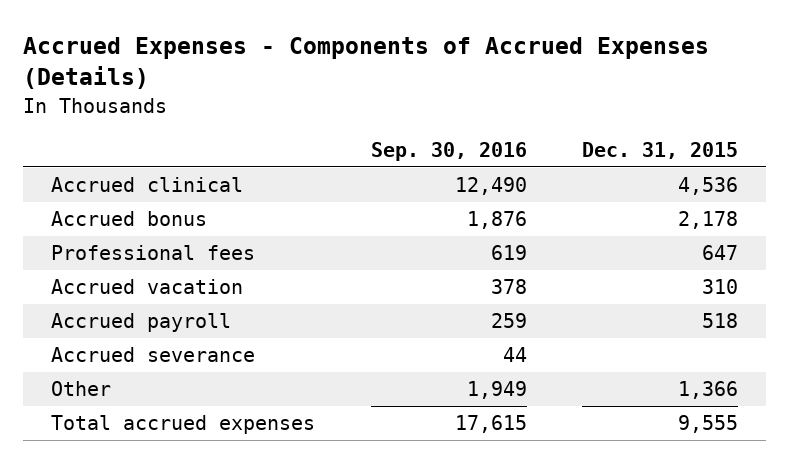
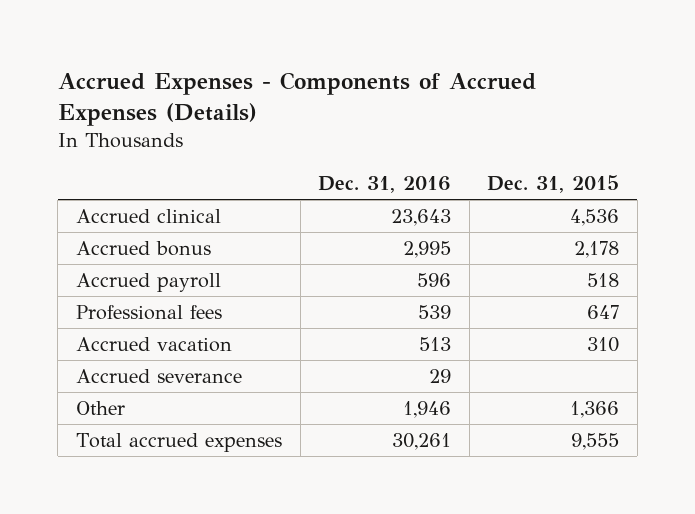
- | Sep. 30, 2016 | Dec. 31, 2015
+ | Dec. 31, 2016 | Dec. 31, 2015
moved up: Accrued payroll | 596 | 518

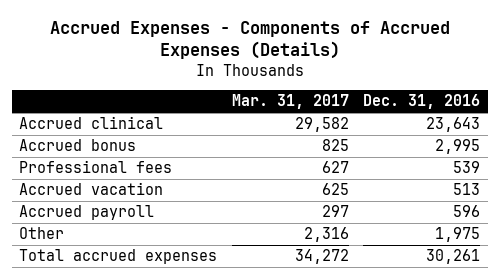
- | Dec. 31, 2016 | Dec. 31, 2015
+ | Mar. 31, 2017 | Dec. 31, 2016
- Accrued severance | 29 |
- Other | 1,946 | 1,366
moved down: Accrued payroll | 297 | 596
+ Other | 2,316 | 1,975

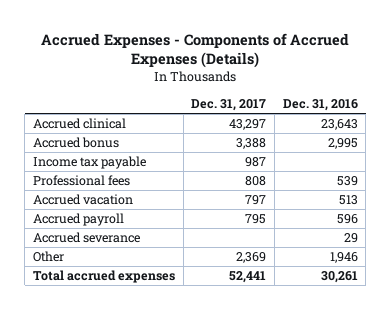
- | Mar. 31, 2017 | Dec. 31, 2016
+ | Dec. 31, 2017 | Dec. 31, 2016
+ Income tax payable | 987 |
- Other | 2,316 | 1,975
+ Accrued severance | | 29
+ Other | 2,369 | 1,946

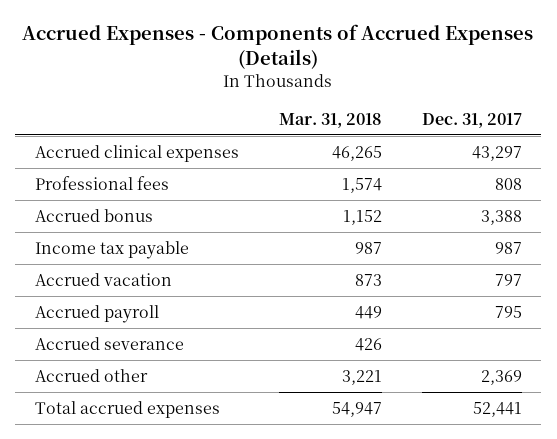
- | Dec. 31, 2017 | Dec. 31, 2016
+ | Mar. 31, 2018 | Dec. 31, 2017
- Accrued clinical | 43,297 | 23,643
+ Accrued clinical expenses | 46,265 | 43,297
moved up: Professional fees | 1,574 | 808
- Other | 2,369 | 1,946
+ Accrued other | 3,221 | 2,369

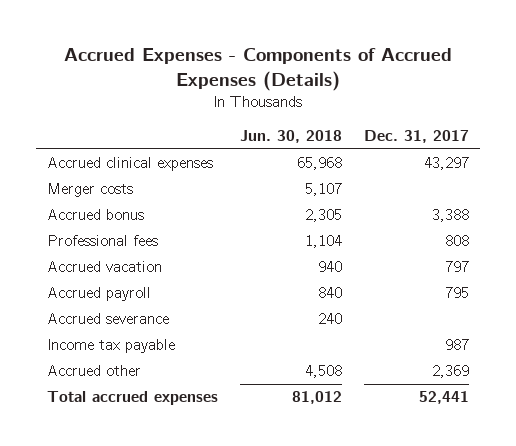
- | Mar. 31, 2018 | Dec. 31, 2017
+ | Jun. 30, 2018 | Dec. 31, 2017
+ Merger costs | 5,107 |
moved down: Professional fees | 1,104 | 808
moved down: Income tax payable | | 987

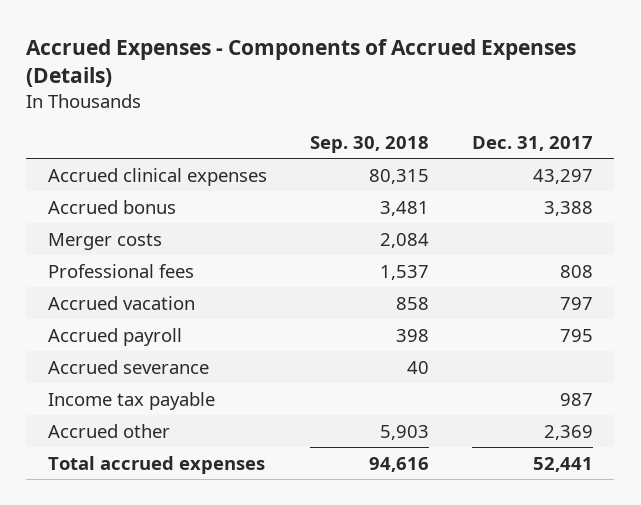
- | Jun. 30, 2018 | Dec. 31, 2017
+ | Sep. 30, 2018 | Dec. 31, 2017
moved down: Merger costs | 2,084 |

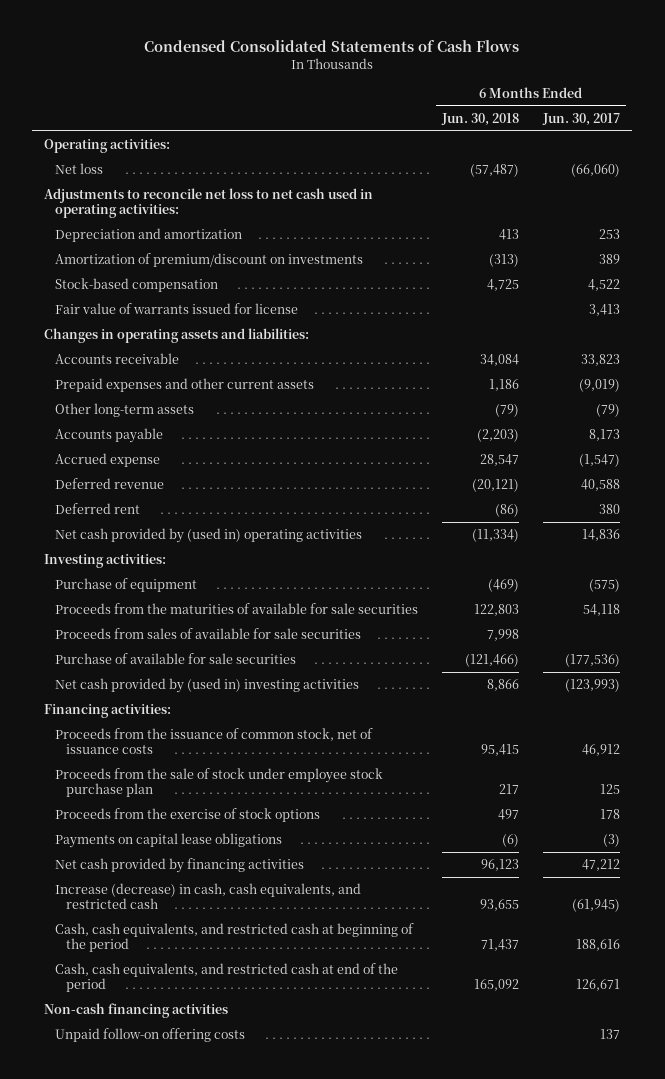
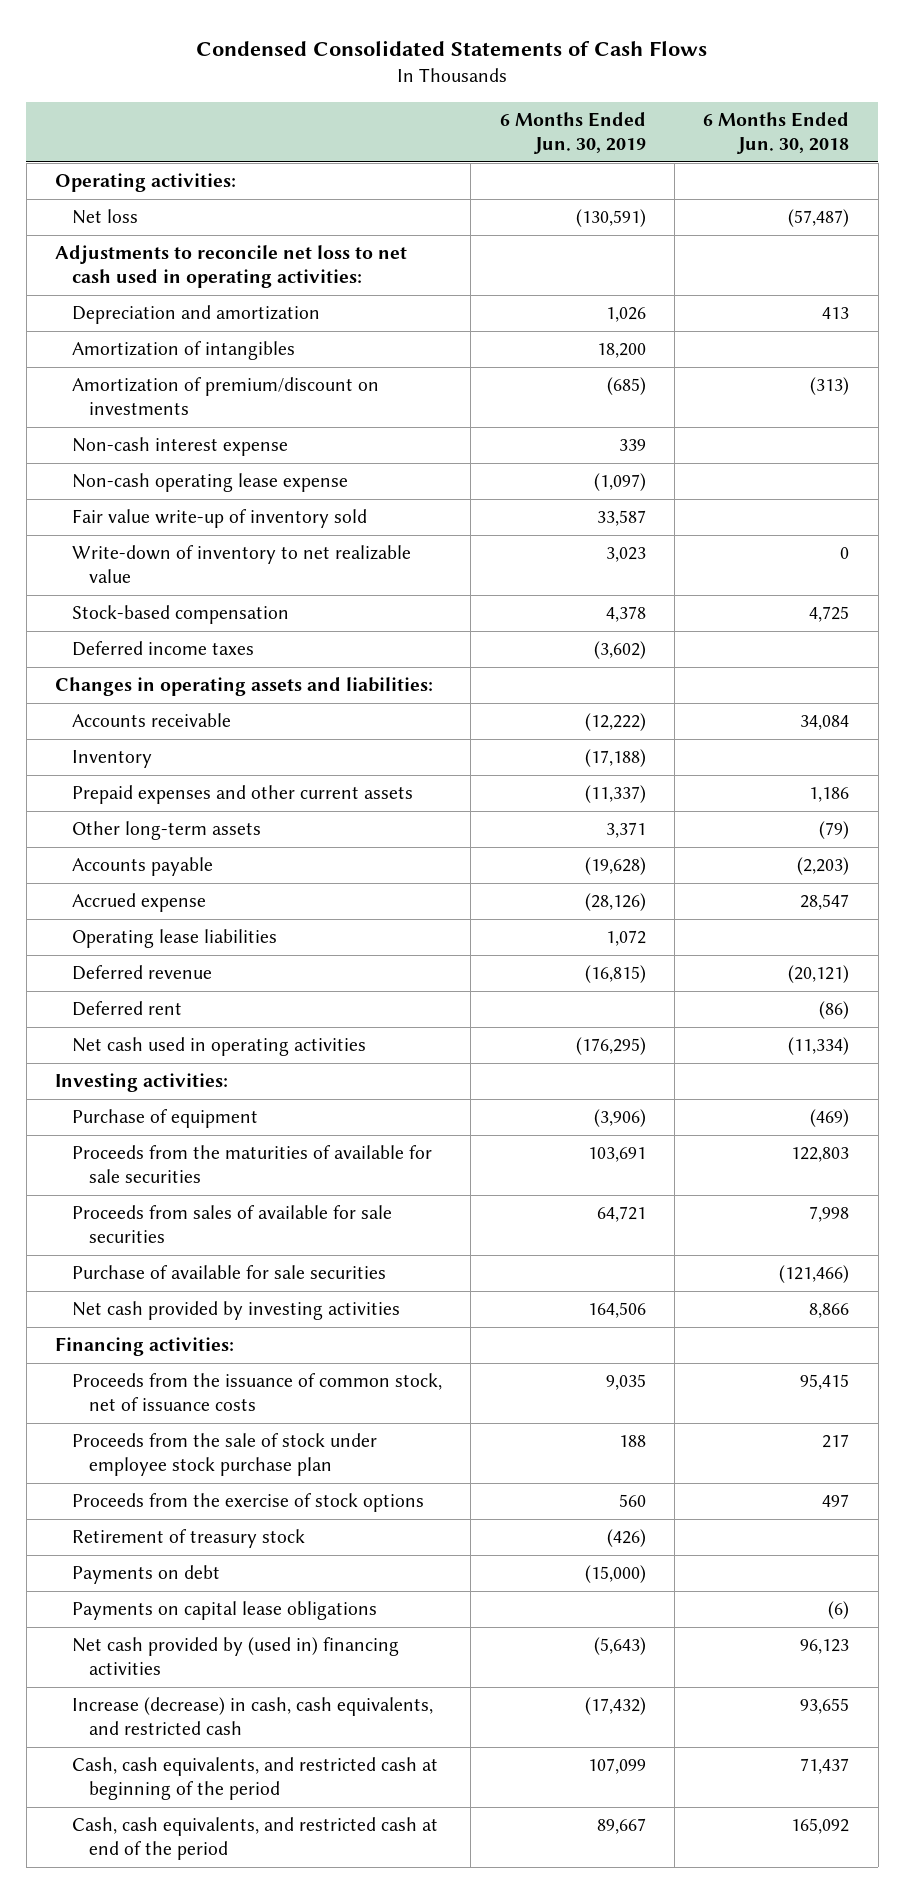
- | 6 Months Ended Jun. 30, 2018 | 6 Months Ended Jun. 30, 2017
+ | 6 Months Ended Jun. 30, 2019 | 6 Months Ended Jun. 30, 2018
+ Amortization of intangibles | 18,200 |
+ Non-cash interest expense | 339 |
+ Non-cash operating lease expense | (1,097) |
+ Fair value write-up of inventory sold | 33,587 |
+ Write-down of inventory to net realizable value | 3,023 | 0
- Fair value of warrants issued for license | | 3,413
+ Deferred income taxes | (3,602) |
+ Inventory | (17,188) |
+ Operating lease liabilities | 1,072 |
- Net cash provided by (used in) operating activities | (11,334) | 14,836
+ Net cash used in operating activities | (176,295) | (11,334)
- Net cash provided by (used in) investing activities | 8,866 | (123,993)
+ Net cash provided by investing activities | 164,506 | 8,866
+ Retirement of treasury stock | (426) |
+ Payments on debt | (15,000) |
- Net cash provided by financing activities | 96,123 | 47,212
+ Net cash provided by (used in) financing activities | (5,643) | 96,123
- Non-cash financing activities
- Unpaid follow-on offering costs | | 137

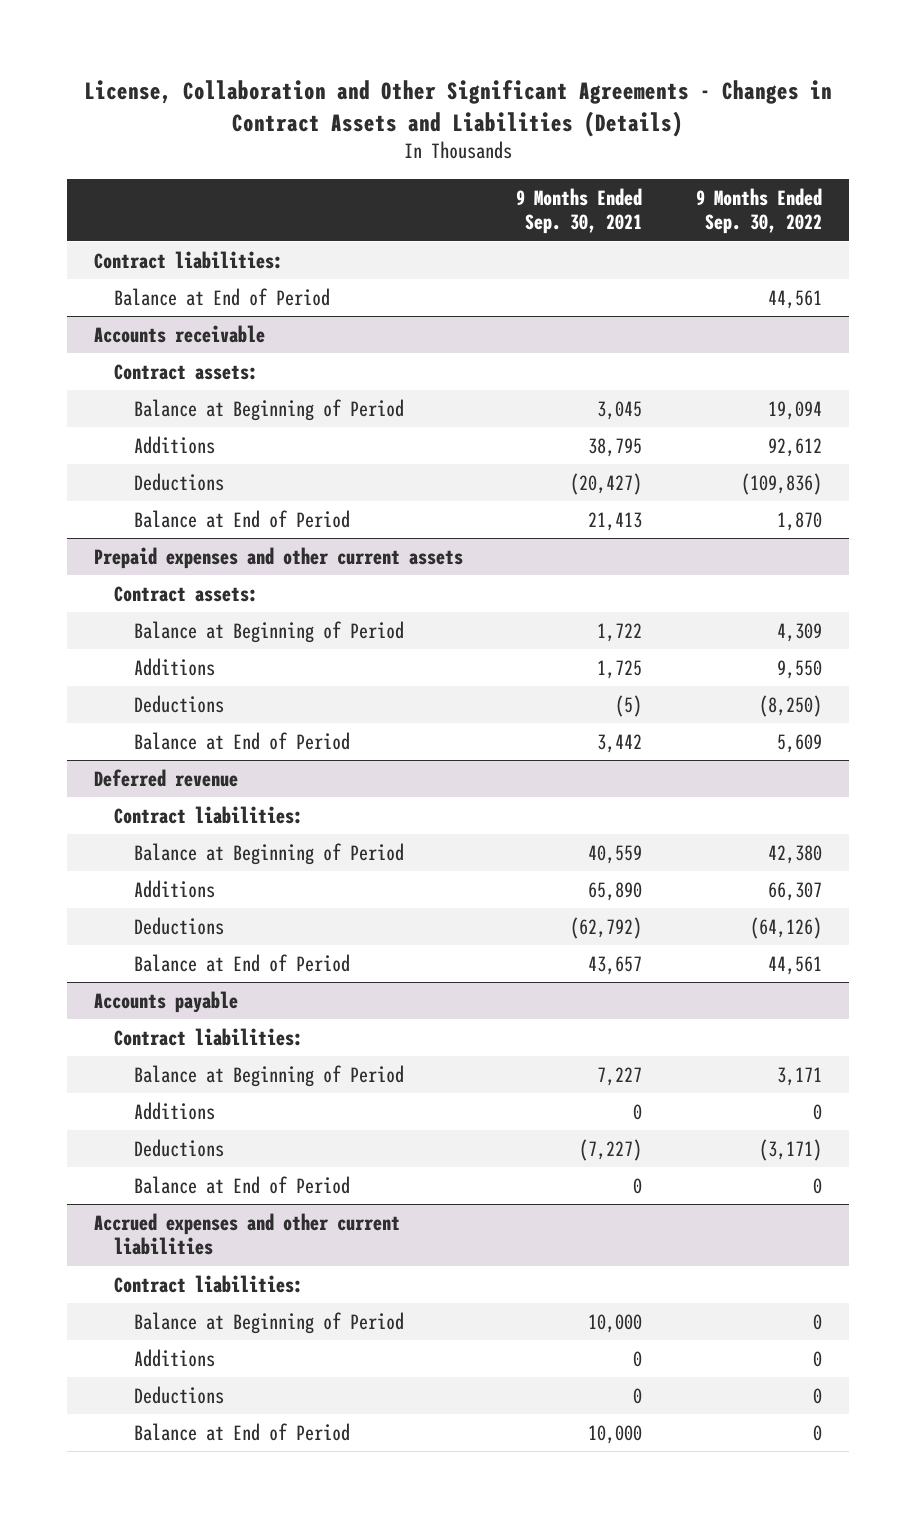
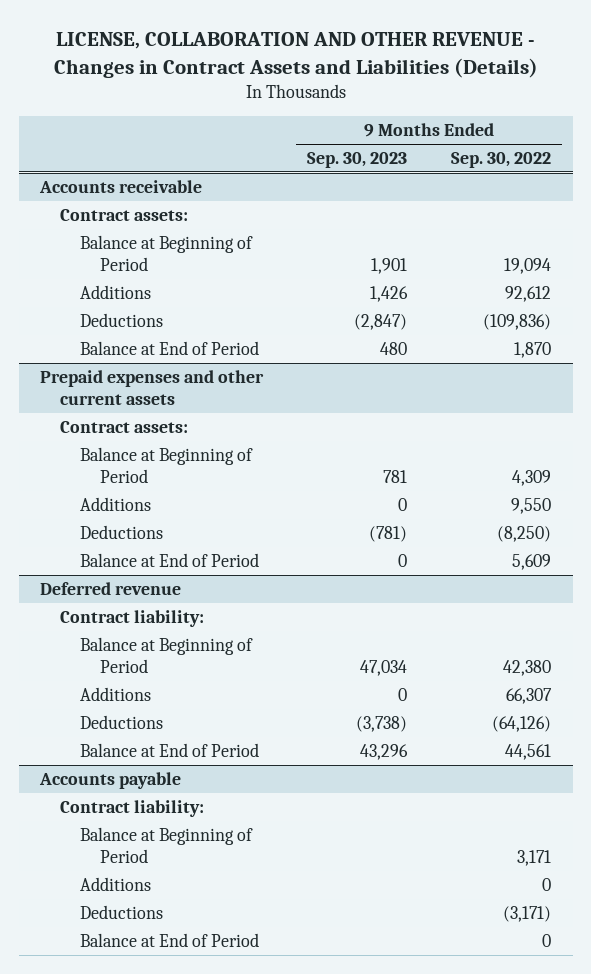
- License, Collaboration and Other Significant Agreements - Changes in Contract Assets and Liabilities (Details)
+ LICENSE, COLLABORATION AND OTHER REVENUE - Changes in Contract Assets and Liabilities (Details)
- | 9 Months Ended Sep. 30, 2021 | 9 Months Ended Sep. 30, 2022
+ | 9 Months Ended Sep. 30, 2023 | 9 Months Ended Sep. 30, 2022
- Contract liabilities:
- Balance at End of Period | | 44,561
@ Deferred revenue
- Contract liabilities:
+ Contract liability:
@ Accounts payable
- Contract liabilities:
+ Contract liability:
- Accrued expenses and other current liabilities
- Contract liabilities:
- Balance at Beginning of Period | 10,000 | 0
- Additions | 0 | 0
- Deductions | 0 | 0
- Balance at End of Period | 10,000 | 0

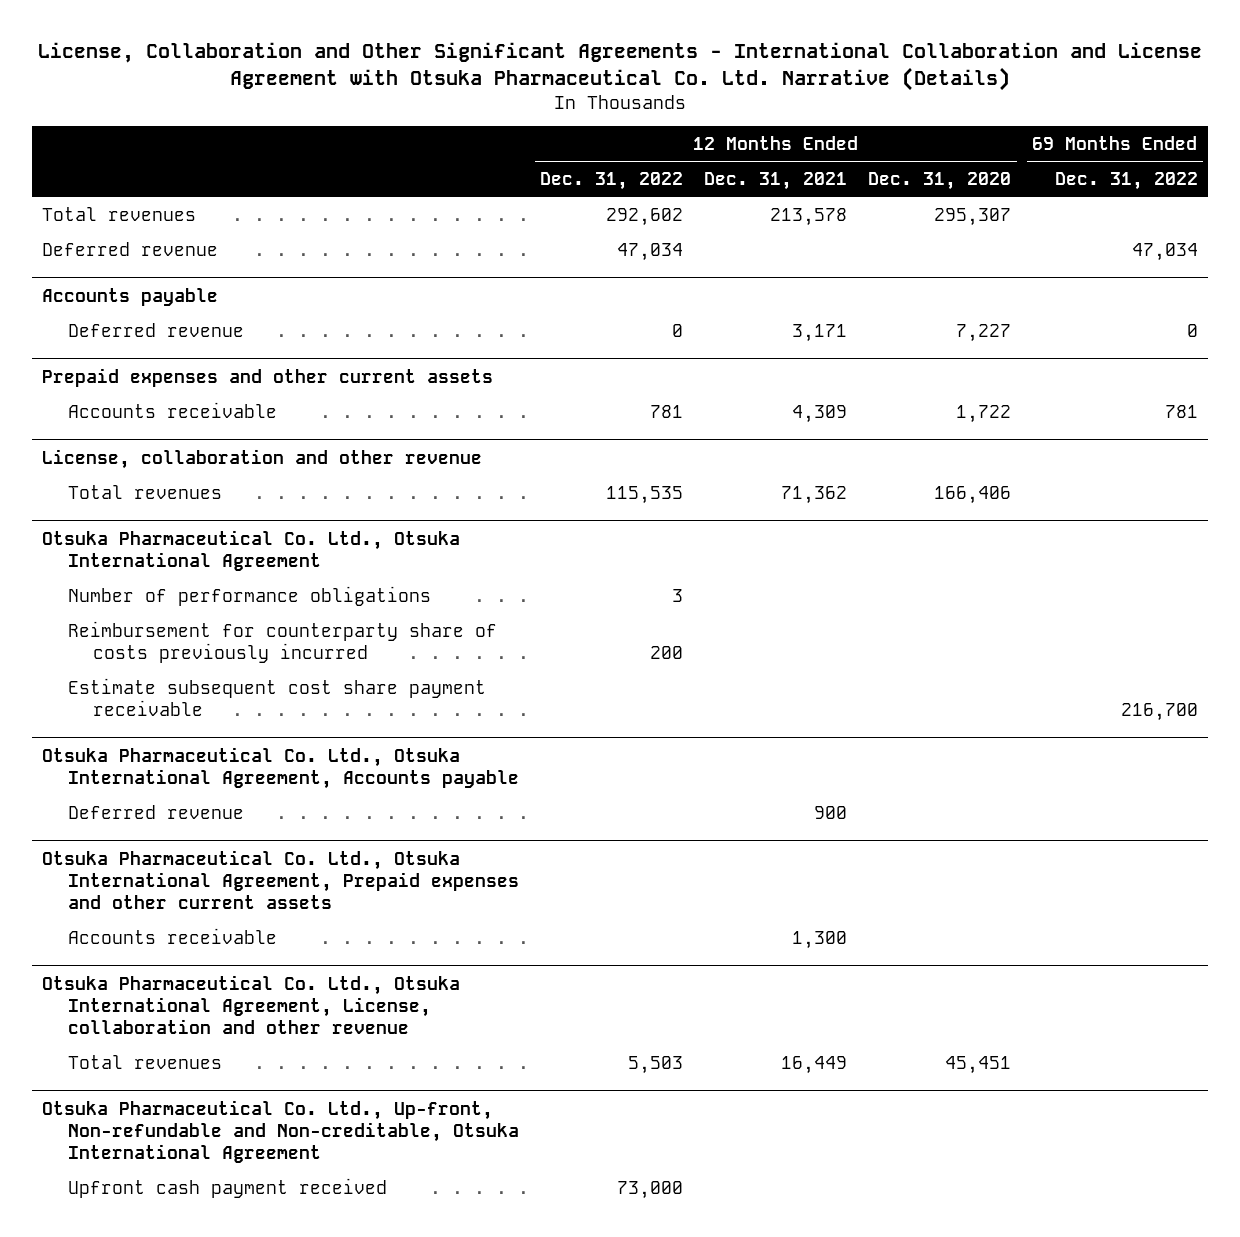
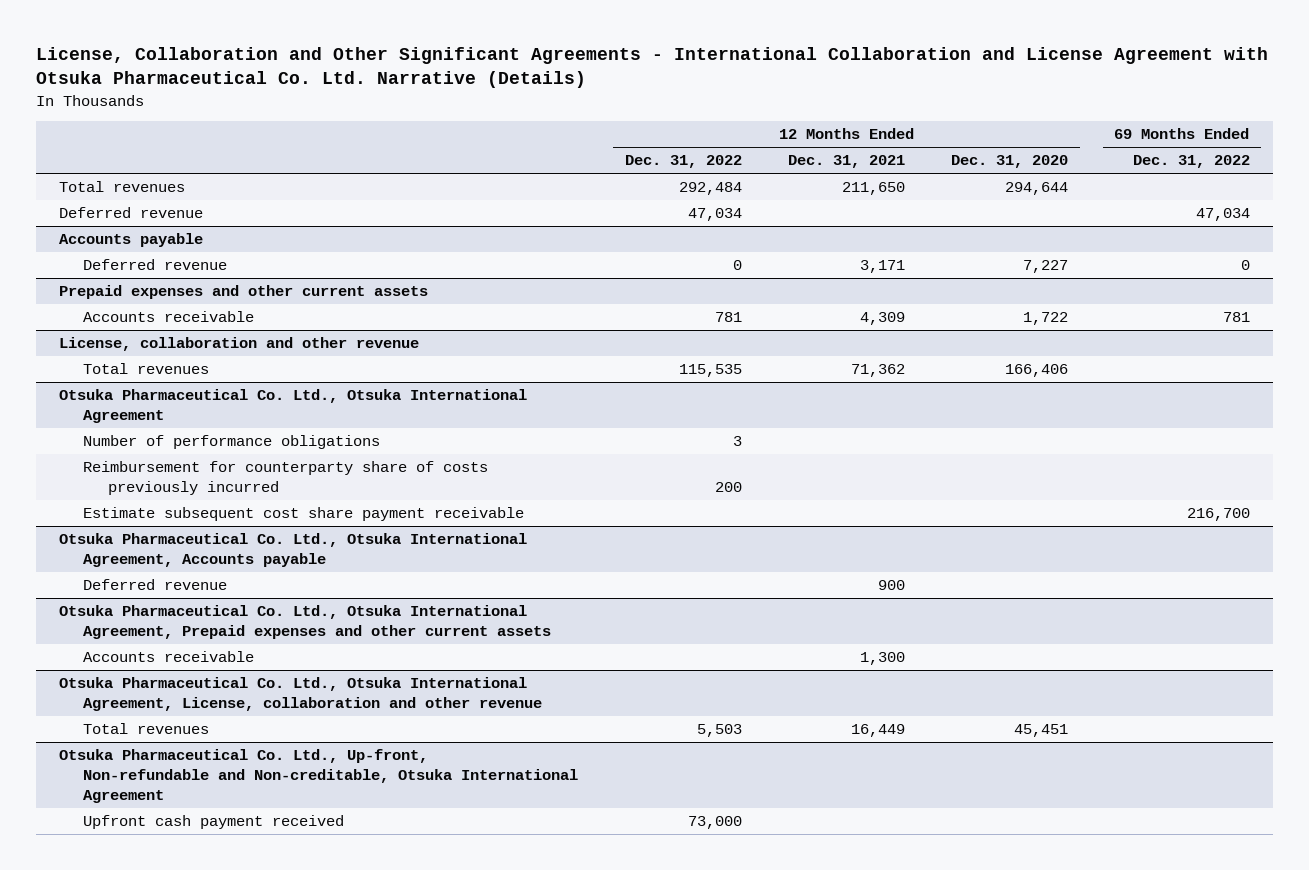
- Total revenues | 292,602 | 213,578 | 295,307 |
+ Total revenues | 292,484 | 211,650 | 294,644 |

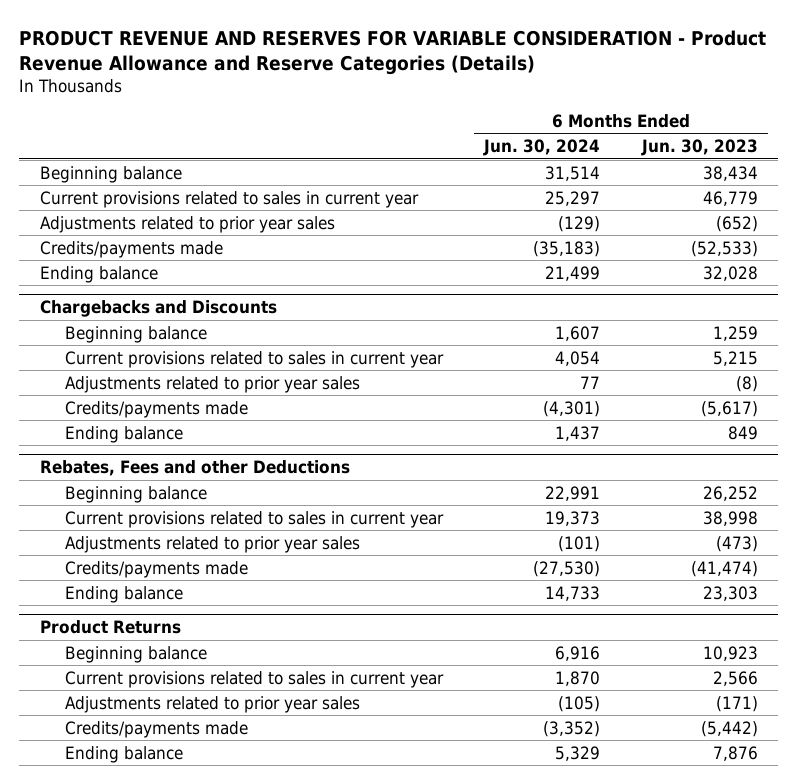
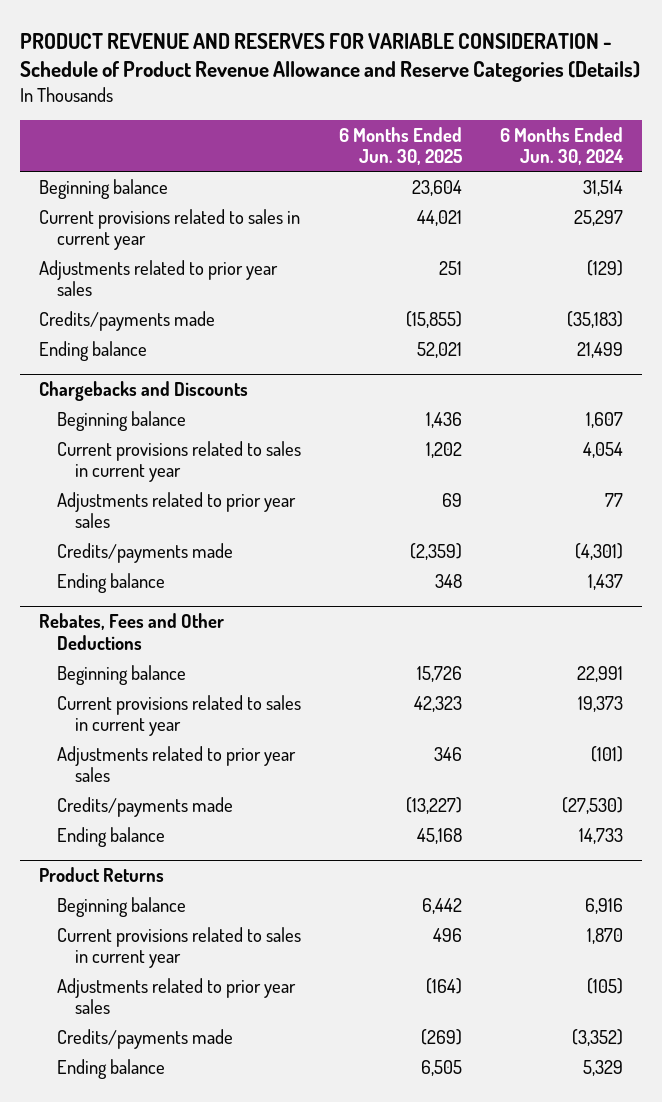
- PRODUCT REVENUE AND RESERVES FOR VARIABLE CONSIDERATION - Product Revenue Allowance and Reserve Categories (Details)
+ PRODUCT REVENUE AND RESERVES FOR VARIABLE CONSIDERATION - Schedule of Product Revenue Allowance and Reserve Categories (Details)
- | 6 Months Ended Jun. 30, 2024 | 6 Months Ended Jun. 30, 2023
+ | 6 Months Ended Jun. 30, 2025 | 6 Months Ended Jun. 30, 2024
- Rebates, Fees and other Deductions
+ Rebates, Fees and Other Deductions

